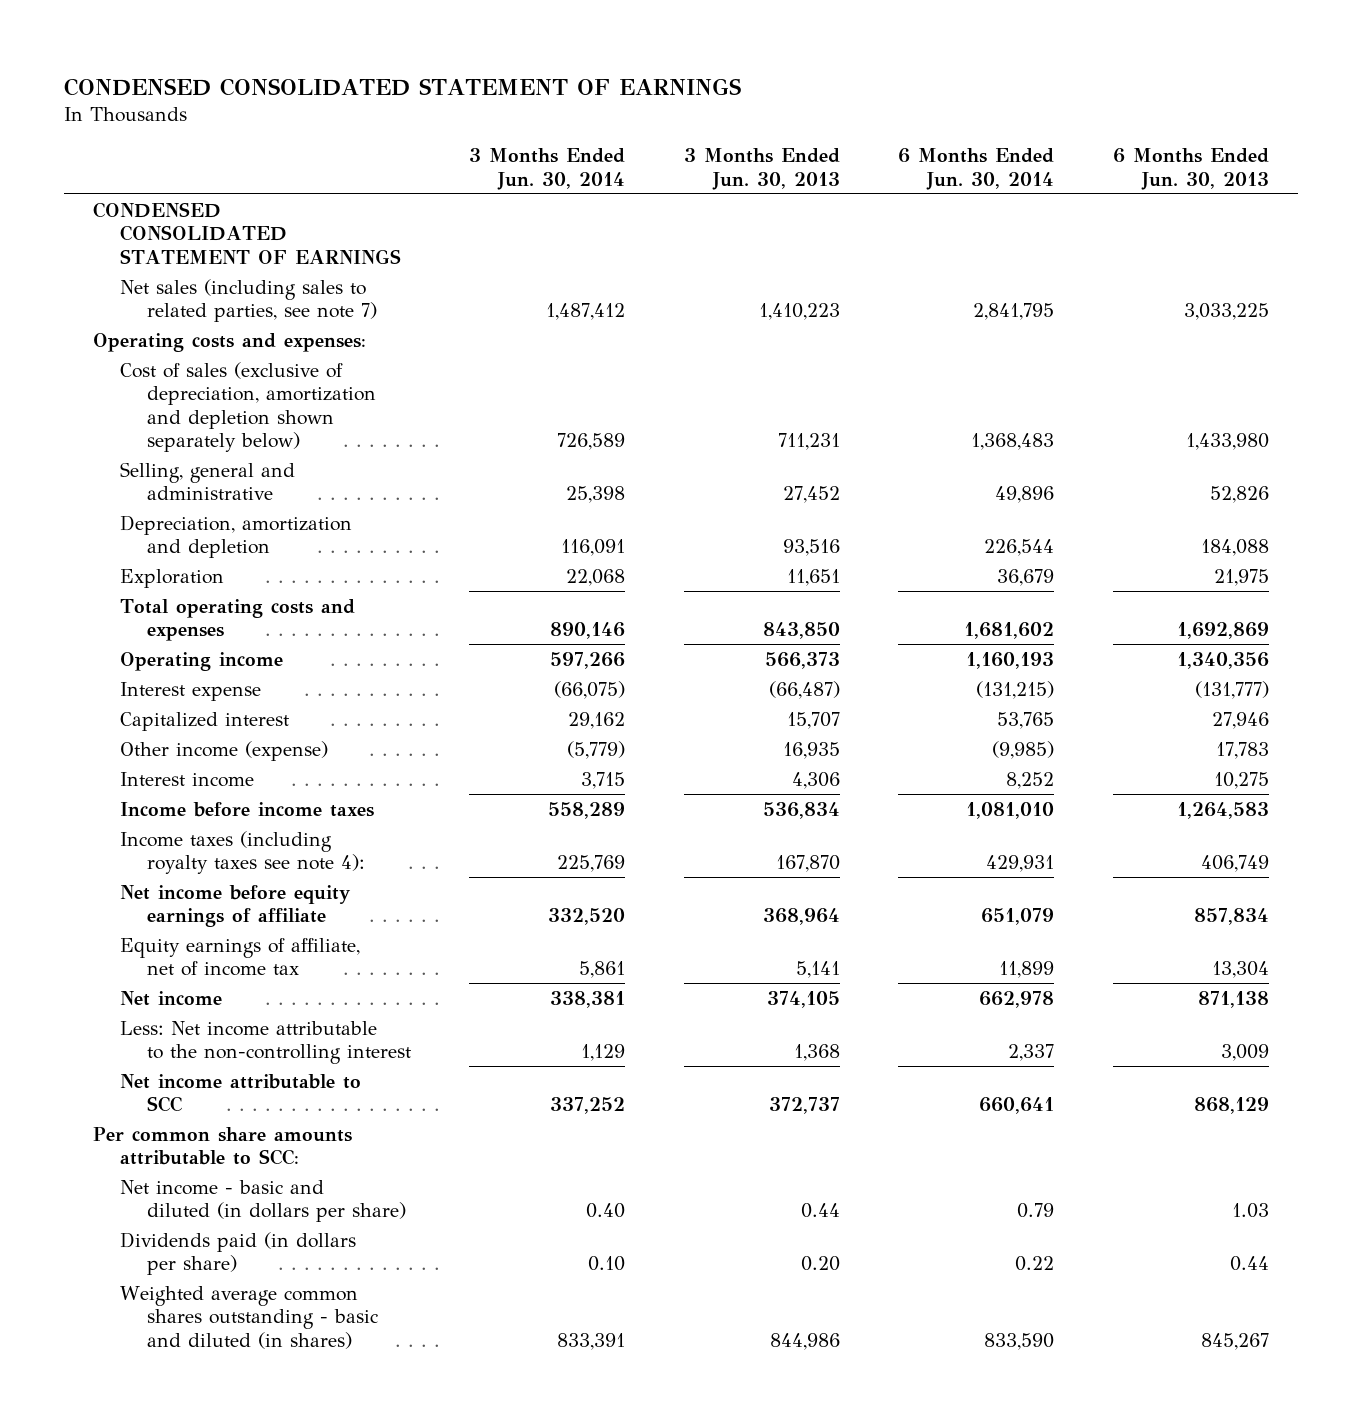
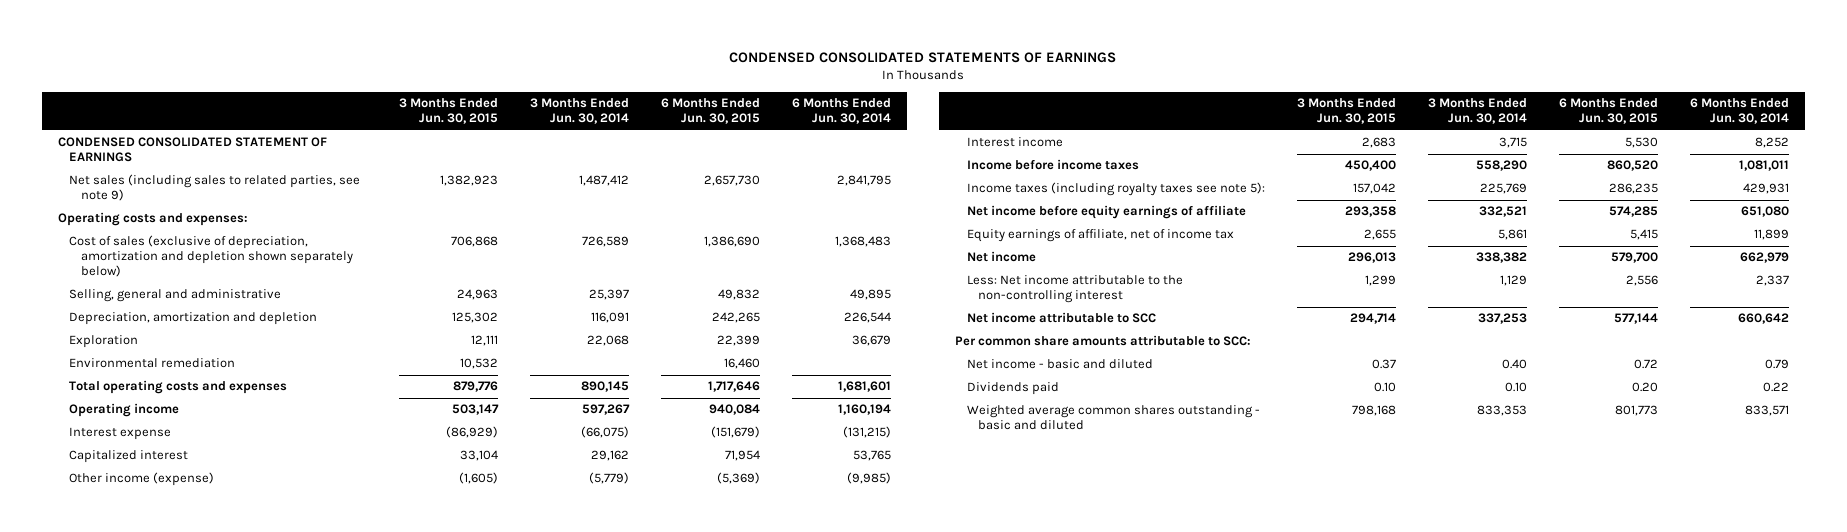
- CONDENSED CONSOLIDATED STATEMENT OF EARNINGS
+ CONDENSED CONSOLIDATED STATEMENTS OF EARNINGS
- | 3 Months Ended Jun. 30, 2014 | 3 Months Ended Jun. 30, 2013 | 6 Months Ended Jun. 30, 2014 | 6 Months Ended Jun. 30, 2013
+ | 3 Months Ended Jun. 30, 2015 | 3 Months Ended Jun. 30, 2014 | 6 Months Ended Jun. 30, 2015 | 6 Months Ended Jun. 30, 2014
- Net sales (including sales to related parties, see note 7) | 1,487,412 | 1,410,223 | 2,841,795 | 3,033,225
+ Net sales (including sales to related parties, see note 9) | 1,382,923 | 1,487,412 | 2,657,730 | 2,841,795
- Selling, general and administrative | 25,398 | 27,452 | 49,896 | 52,826
+ Selling, general and administrative | 24,963 | 25,397 | 49,832 | 49,895
- Total operating costs and expenses | 890,146 | 843,850 | 1,681,602 | 1,692,869
- Operating income | 597,266 | 566,373 | 1,160,193 | 1,340,356
+ Environmental remediation | 10,532 | | 16,460 |
+ Total operating costs and expenses | 879,776 | 890,145 | 1,717,646 | 1,681,601
+ Operating income | 503,147 | 597,267 | 940,084 | 1,160,194
- Income before income taxes | 558,289 | 536,834 | 1,081,010 | 1,264,583
- Income taxes (including royalty taxes see note 4): | 225,769 | 167,870 | 429,931 | 406,749
- Net income before equity earnings of affiliate | 332,520 | 368,964 | 651,079 | 857,834
+ Income before income taxes | 450,400 | 558,290 | 860,520 | 1,081,011
+ Income taxes (including royalty taxes see note 5): | 157,042 | 225,769 | 286,235 | 429,931
+ Net income before equity earnings of affiliate | 293,358 | 332,521 | 574,285 | 651,080
- Net income | 338,381 | 374,105 | 662,978 | 871,138
+ Net income | 296,013 | 338,382 | 579,700 | 662,979
- Net income attributable to SCC | 337,252 | 372,737 | 660,641 | 868,129
+ Net income attributable to SCC | 294,714 | 337,253 | 577,144 | 660,642
- Net income - basic and diluted (in dollars per share) | 0.40 | 0.44 | 0.79 | 1.03
- Dividends paid (in dollars per share) | 0.10 | 0.20 | 0.22 | 0.44
- Weighted average common shares outstanding - basic and diluted (in shares) | 833,391 | 844,986 | 833,590 | 845,267
+ Net income - basic and diluted | 0.37 | 0.40 | 0.72 | 0.79
+ Dividends paid | 0.10 | 0.10 | 0.20 | 0.22
+ Weighted average common shares outstanding - basic and diluted | 798,168 | 833,353 | 801,773 | 833,571

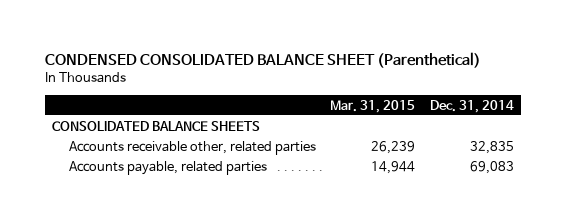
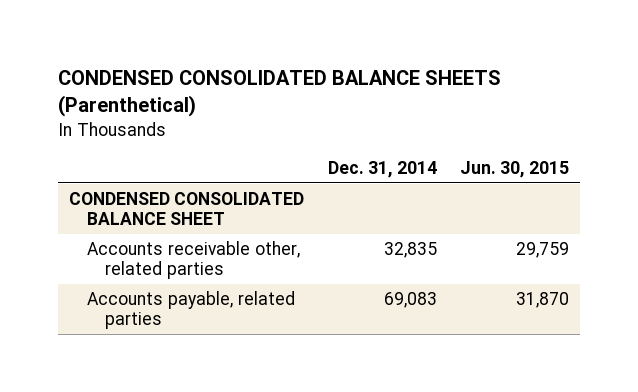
- CONDENSED CONSOLIDATED BALANCE SHEET (Parenthetical)
+ CONDENSED CONSOLIDATED BALANCE SHEETS (Parenthetical)
- | Mar. 31, 2015 | Dec. 31, 2014
+ | Dec. 31, 2014 | Jun. 30, 2015
- CONSOLIDATED BALANCE SHEETS
+ CONDENSED CONSOLIDATED BALANCE SHEET

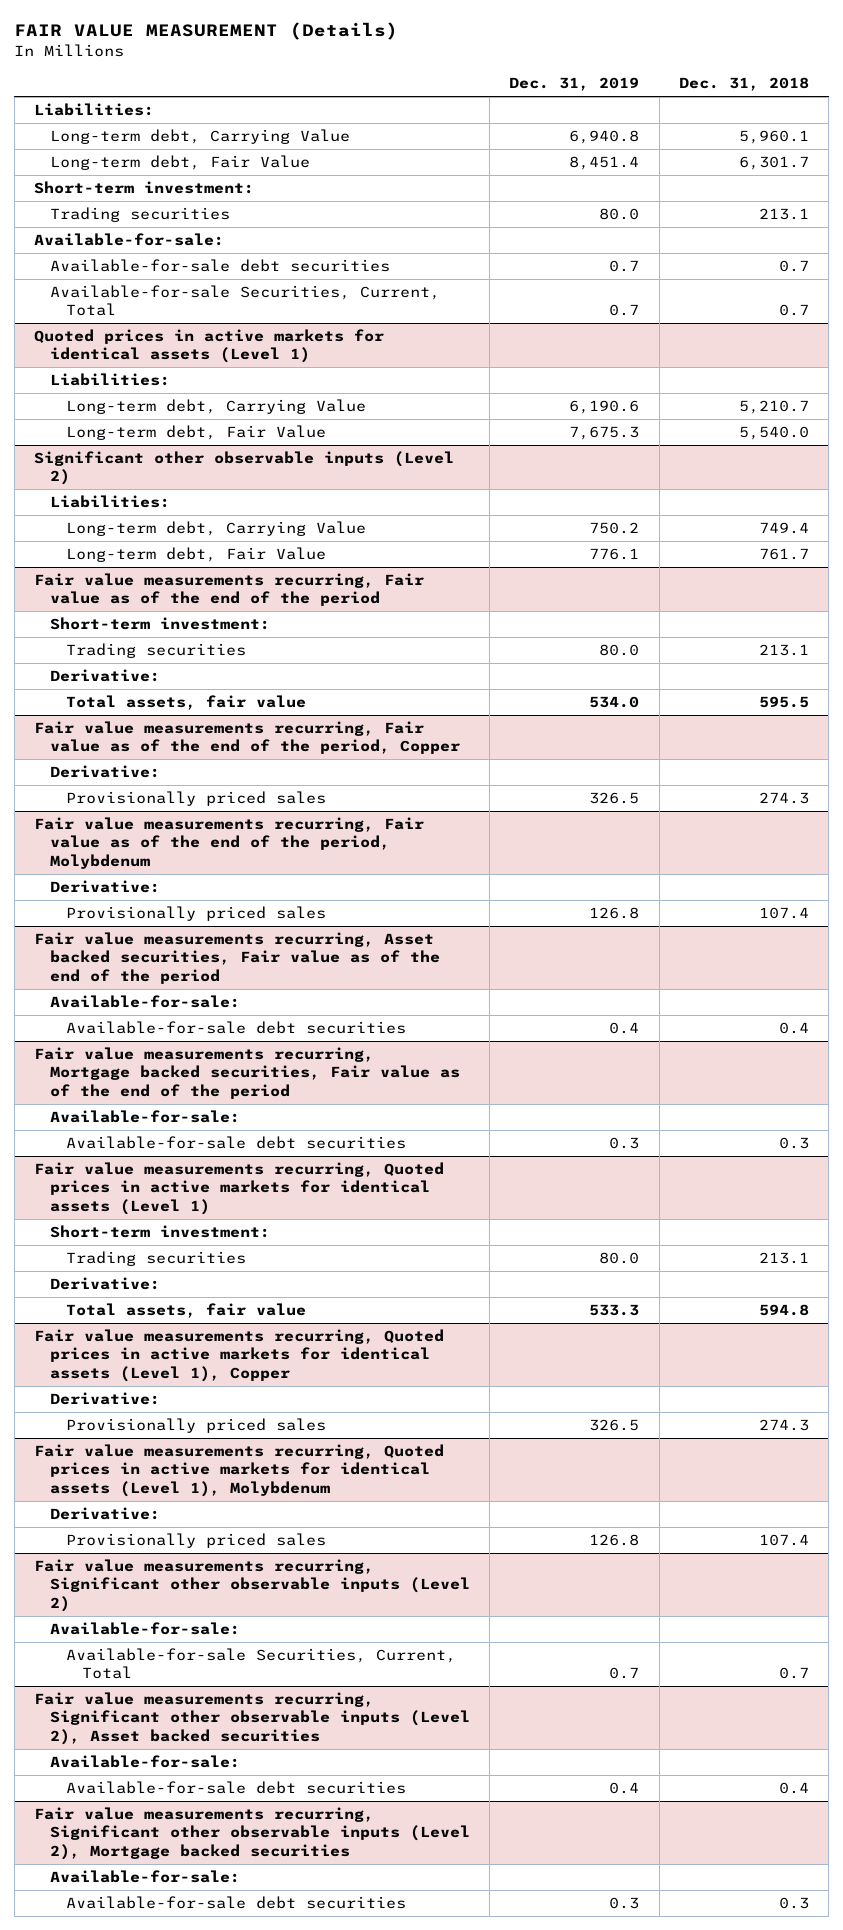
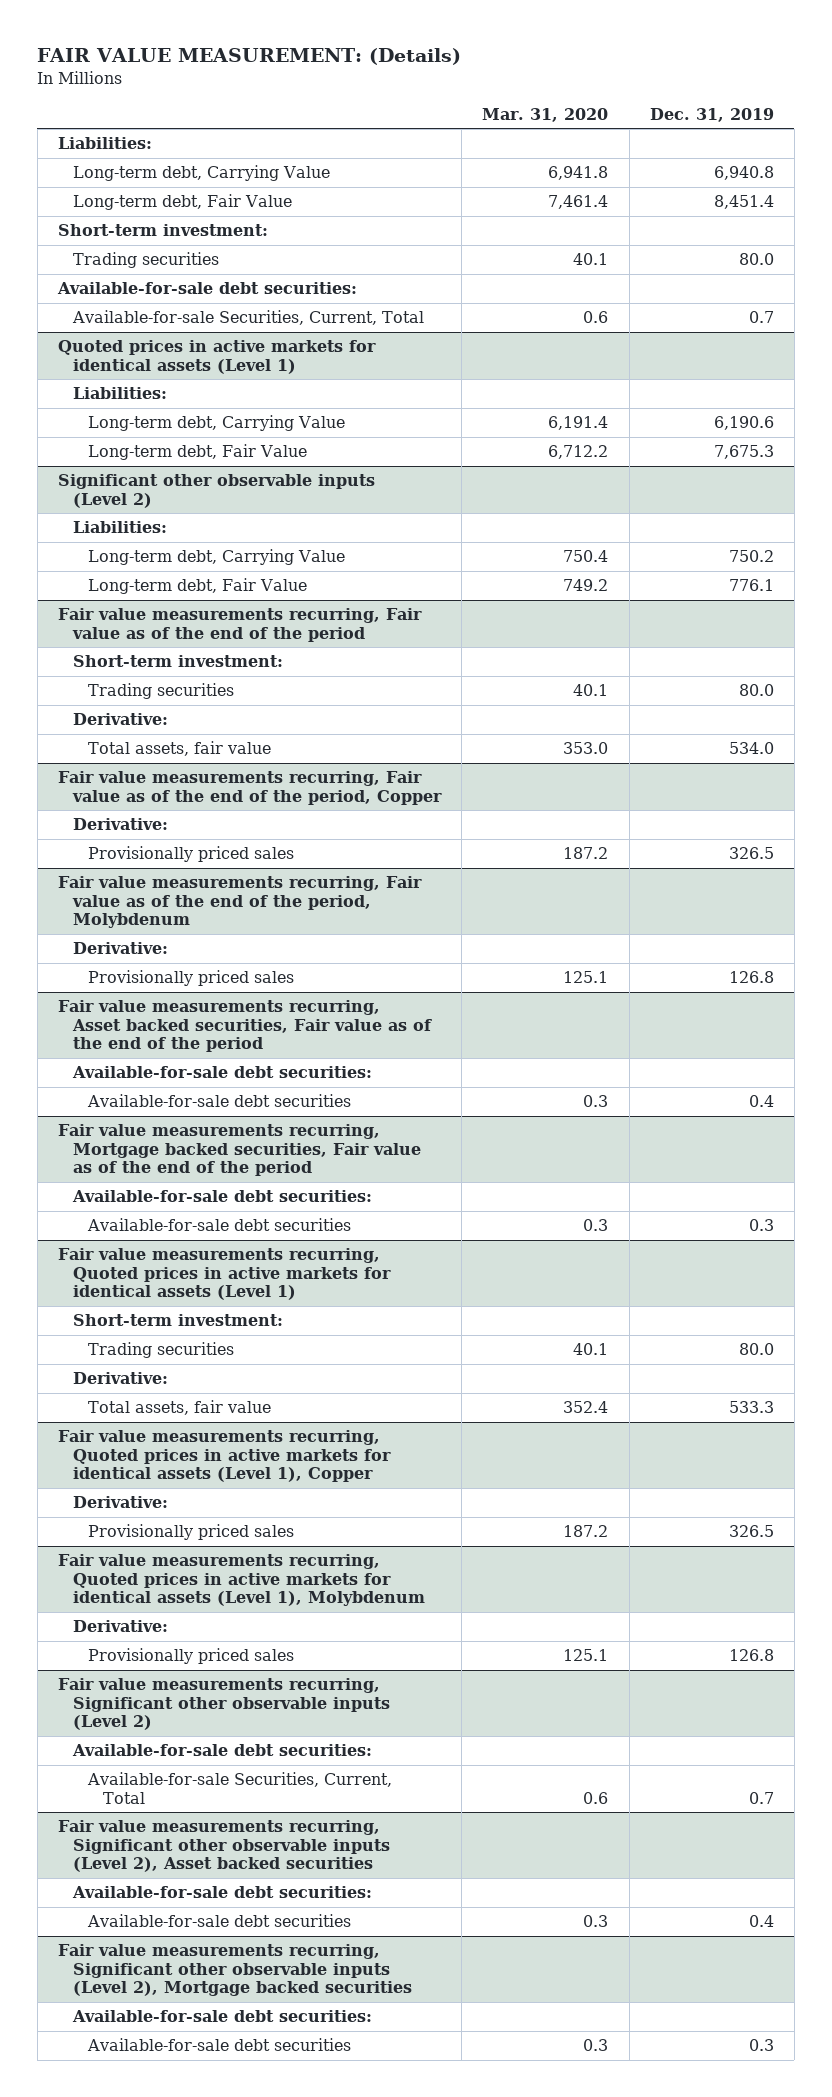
- FAIR VALUE MEASUREMENT (Details)
+ FAIR VALUE MEASUREMENT: (Details)
- | Dec. 31, 2019 | Dec. 31, 2018
+ | Mar. 31, 2020 | Dec. 31, 2019
- Available-for-sale:
- Available-for-sale debt securities | 0.7 | 0.7
+ Available-for-sale debt securities:
@ Fair value measurements recurring, Asset backed securities, Fair value as of the end of the period
- Available-for-sale:
+ Available-for-sale debt securities:
@ Fair value measurements recurring, Mortgage backed securities, Fair value as of the end of the period
- Available-for-sale:
+ Available-for-sale debt securities:
@ Fair value measurements recurring, Significant other observable inputs (Level 2)
- Available-for-sale:
+ Available-for-sale debt securities:
@ Fair value measurements recurring, Significant other observable inputs (Level 2), Asset backed securities
- Available-for-sale:
+ Available-for-sale debt securities:
@ Fair value measurements recurring, Significant other observable inputs (Level 2), Mortgage backed securities
- Available-for-sale:
+ Available-for-sale debt securities:

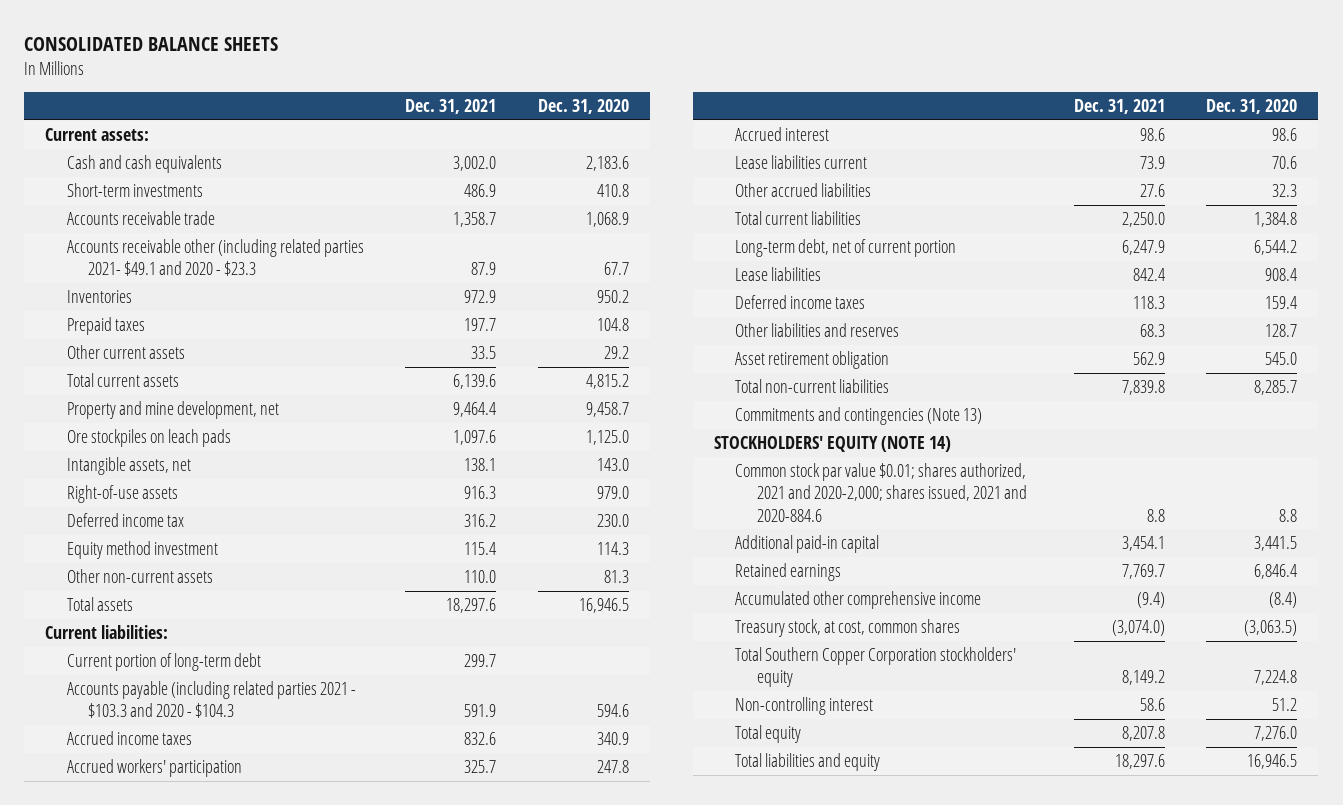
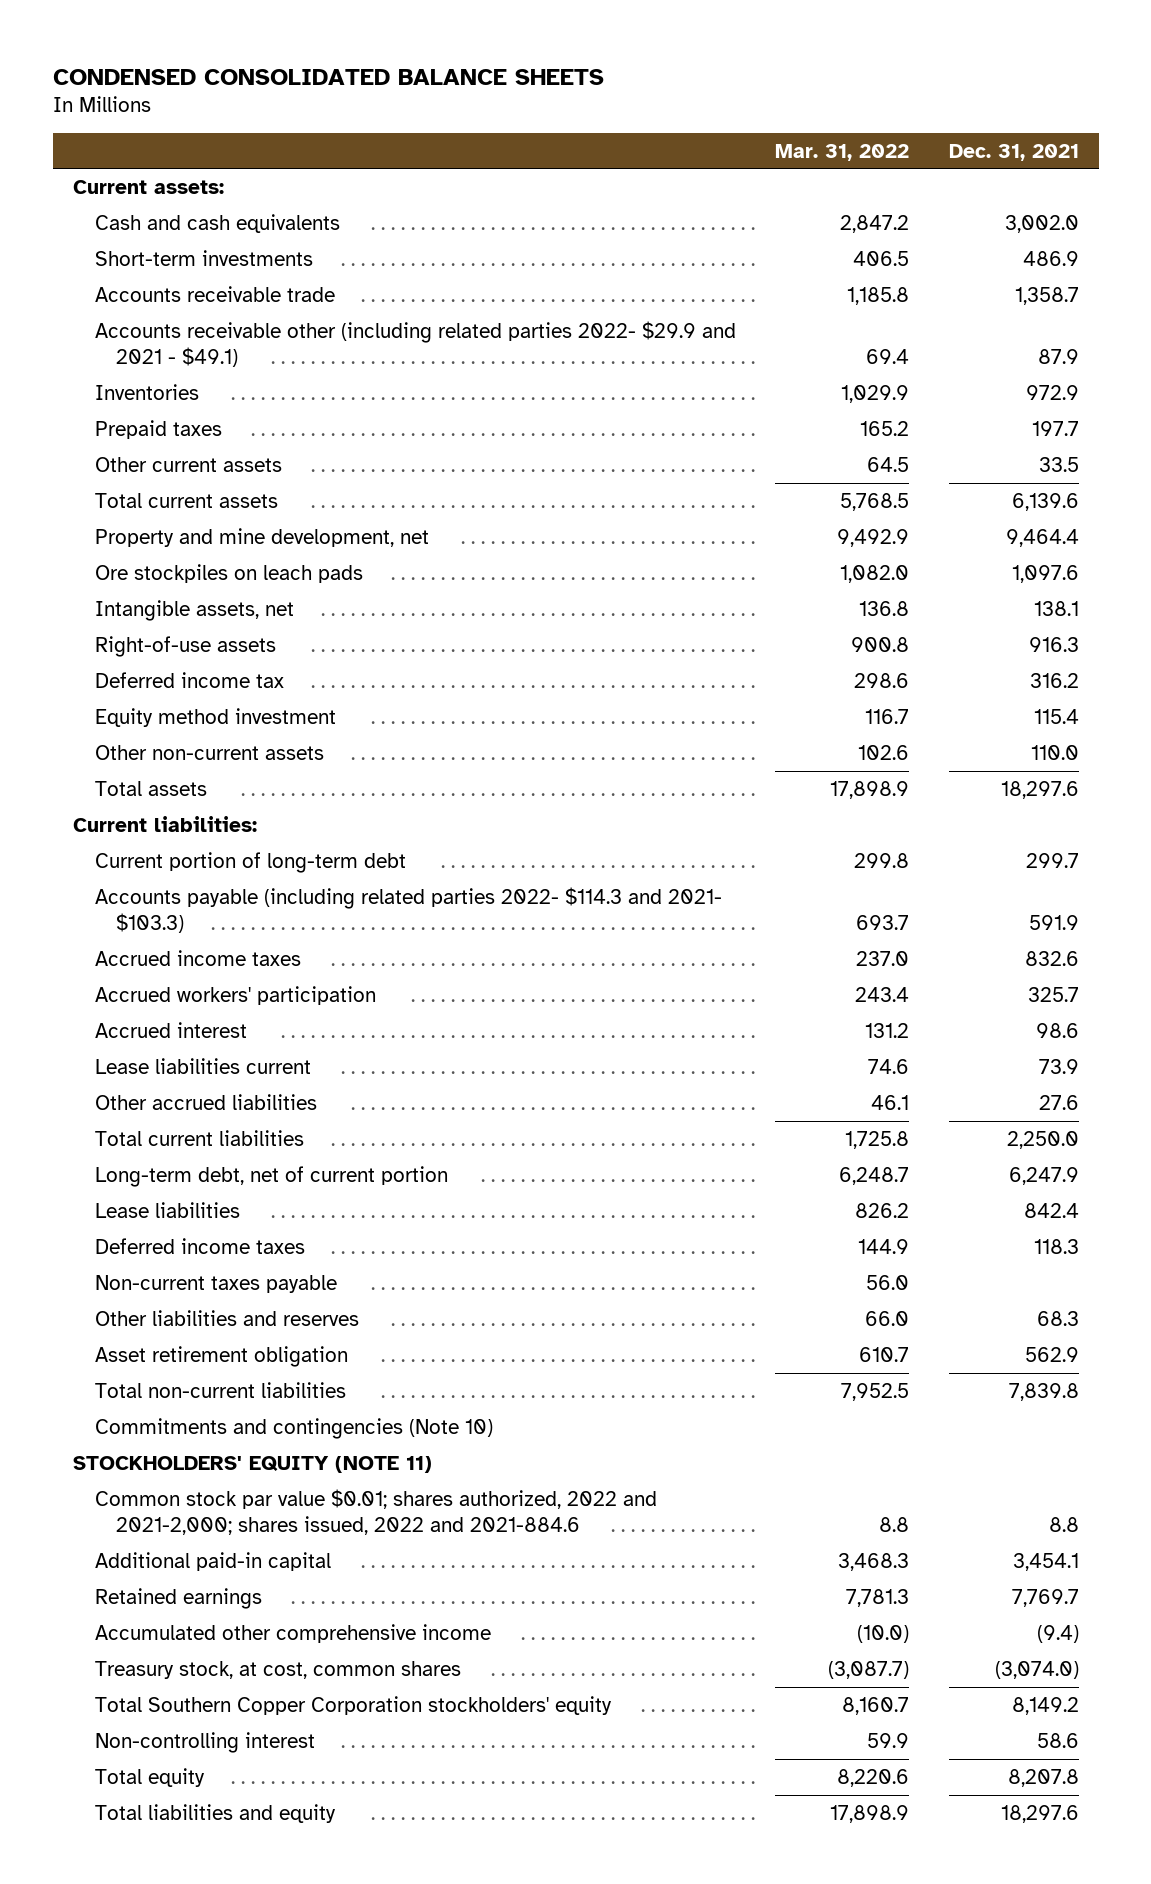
- CONSOLIDATED BALANCE SHEETS
+ CONDENSED CONSOLIDATED BALANCE SHEETS
- | Dec. 31, 2021 | Dec. 31, 2020
+ | Mar. 31, 2022 | Dec. 31, 2021
- Accounts receivable other (including related parties 2021- $49.1 and 2020 - $23.3 | 87.9 | 67.7
+ Accounts receivable other (including related parties 2022- $29.9 and 2021 - $49.1) | 69.4 | 87.9
- Accounts payable (including related parties 2021 - $103.3 and 2020 - $104.3 | 591.9 | 594.6
+ Accounts payable (including related parties 2022- $114.3 and 2021- $103.3) | 693.7 | 591.9
+ Non-current taxes payable | 56.0 |
- Commitments and contingencies (Note 13)
- STOCKHOLDERS' EQUITY (NOTE 14)
- Common stock par value $0.01; shares authorized, 2021 and 2020-2,000; shares issued, 2021 and 2020-884.6 | 8.8 | 8.8
+ Commitments and contingencies (Note 10)
+ STOCKHOLDERS' EQUITY (NOTE 11)
+ Common stock par value $0.01; shares authorized, 2022 and 2021-2,000; shares issued, 2022 and 2021-884.6 | 8.8 | 8.8

